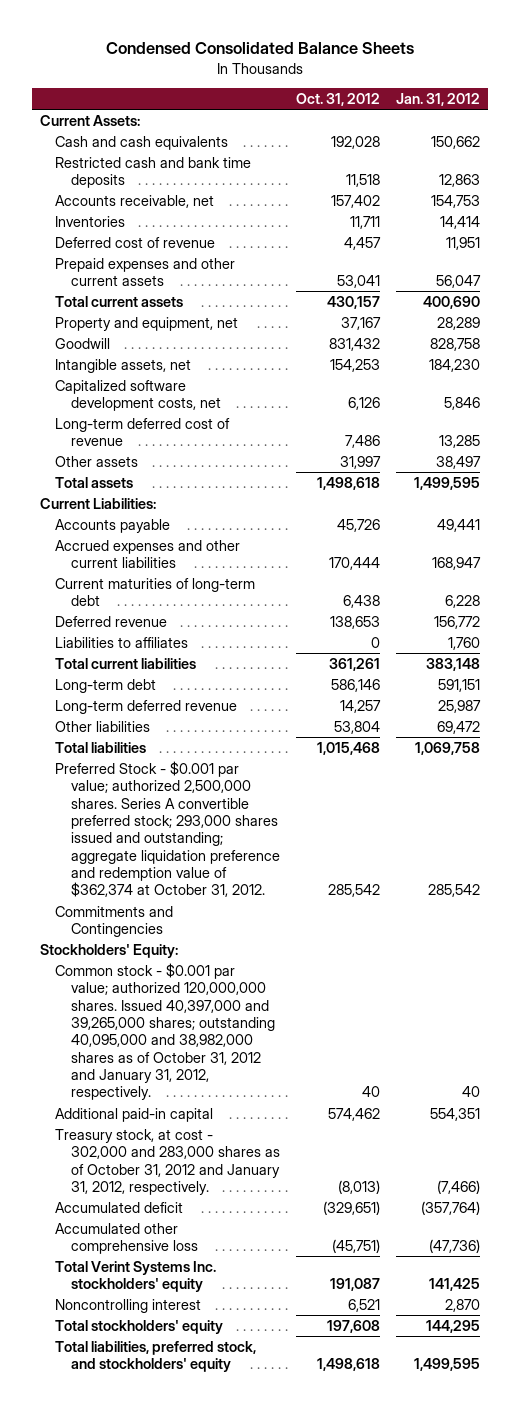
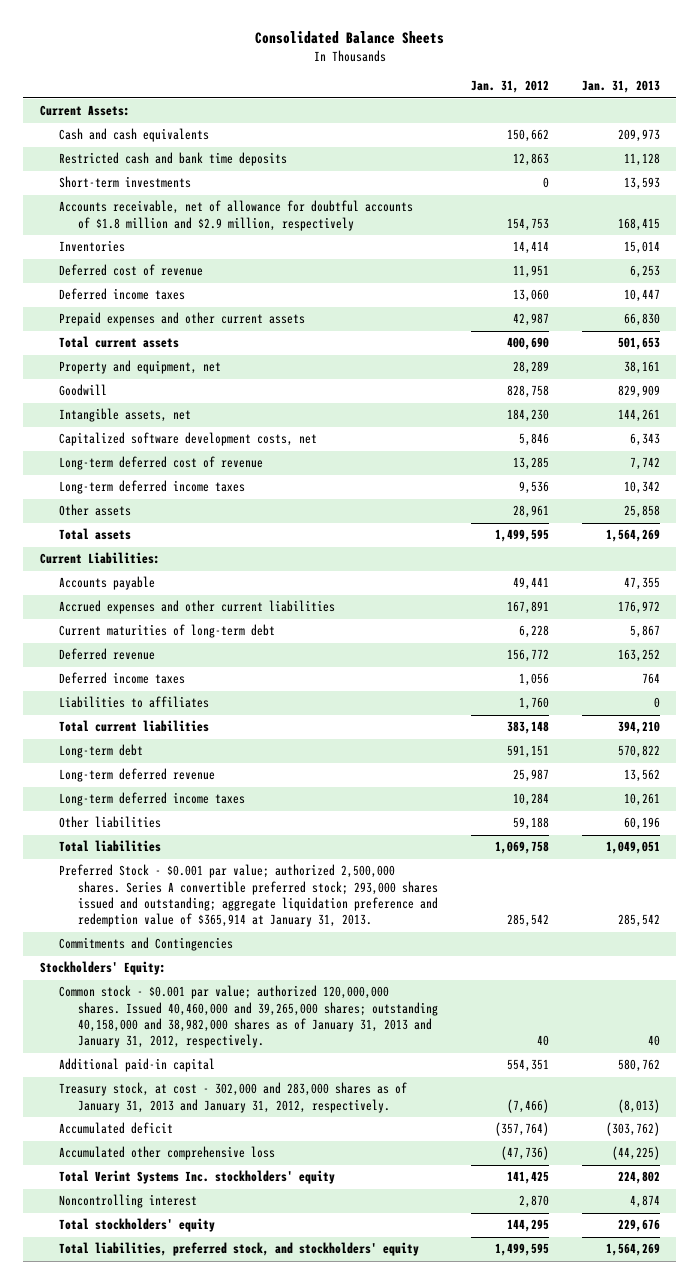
- Condensed Consolidated Balance Sheets
+ Consolidated Balance Sheets
- | Oct. 31, 2012 | Jan. 31, 2012
+ | Jan. 31, 2012 | Jan. 31, 2013
- Accounts receivable, net | 157,402 | 154,753
+ Short-term investments | 0 | 13,593
+ Accounts receivable, net of allowance for doubtful accounts of $1.8 million and $2.9 million, respectively | 154,753 | 168,415
- Prepaid expenses and other current assets | 53,041 | 56,047
+ Deferred income taxes | 13,060 | 10,447
+ Prepaid expenses and other current assets | 42,987 | 66,830
- Other assets | 31,997 | 38,497
+ Long-term deferred income taxes | 9,536 | 10,342
+ Other assets | 28,961 | 25,858
- Accrued expenses and other current liabilities | 170,444 | 168,947
+ Accrued expenses and other current liabilities | 167,891 | 176,972
+ Deferred income taxes | 1,056 | 764
- Other liabilities | 53,804 | 69,472
+ Long-term deferred income taxes | 10,284 | 10,261
+ Other liabilities | 59,188 | 60,196
- Preferred Stock - $0.001 par value; authorized 2,500,000 shares. Series A convertible preferred stock; 293,000 shares issued and outstanding; aggregate liquidation preference and redemption value of $362,374 at October 31, 2012. | 285,542 | 285,542
+ Preferred Stock - $0.001 par value; authorized 2,500,000 shares. Series A convertible preferred stock; 293,000 shares issued and outstanding; aggregate liquidation preference and redemption value of $365,914 at January 31, 2013. | 285,542 | 285,542
- Common stock - $0.001 par value; authorized 120,000,000 shares. Issued 40,397,000 and 39,265,000 shares; outstanding 40,095,000 and 38,982,000 shares as of October 31, 2012 and January 31, 2012, respectively. | 40 | 40
+ Common stock - $0.001 par value; authorized 120,000,000 shares. Issued 40,460,000 and 39,265,000 shares; outstanding 40,158,000 and 38,982,000 shares as of January 31, 2013 and January 31, 2012, respectively. | 40 | 40
- Treasury stock, at cost - 302,000 and 283,000 shares as of October 31, 2012 and January 31, 2012, respectively. | (8,013) | (7,466)
+ Treasury stock, at cost - 302,000 and 283,000 shares as of January 31, 2013 and January 31, 2012, respectively. | (7,466) | (8,013)

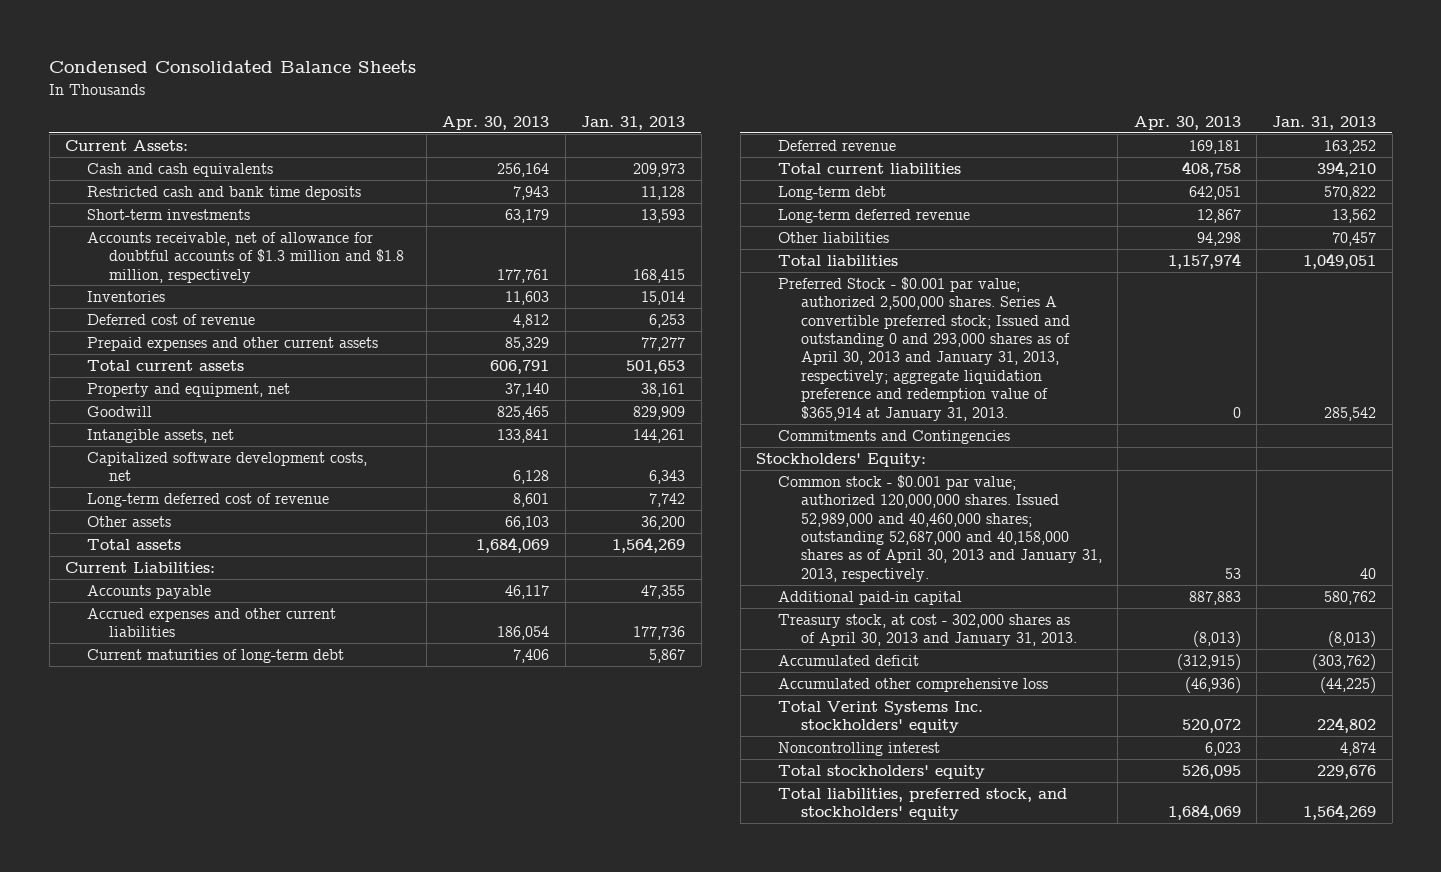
- Consolidated Balance Sheets
+ Condensed Consolidated Balance Sheets
- | Jan. 31, 2012 | Jan. 31, 2013
+ | Apr. 30, 2013 | Jan. 31, 2013
- Accounts receivable, net of allowance for doubtful accounts of $1.8 million and $2.9 million, respectively | 154,753 | 168,415
+ Accounts receivable, net of allowance for doubtful accounts of $1.3 million and $1.8 million, respectively | 177,761 | 168,415
- Deferred income taxes | 13,060 | 10,447
- Prepaid expenses and other current assets | 42,987 | 66,830
+ Prepaid expenses and other current assets | 85,329 | 77,277
- Long-term deferred income taxes | 9,536 | 10,342
- Other assets | 28,961 | 25,858
+ Other assets | 66,103 | 36,200
- Accrued expenses and other current liabilities | 167,891 | 176,972
+ Accrued expenses and other current liabilities | 186,054 | 177,736
- Deferred income taxes | 1,056 | 764
- Liabilities to affiliates | 1,760 | 0
- Long-term deferred income taxes | 10,284 | 10,261
- Other liabilities | 59,188 | 60,196
+ Other liabilities | 94,298 | 70,457
- Preferred Stock - $0.001 par value; authorized 2,500,000 shares. Series A convertible preferred stock; 293,000 shares issued and outstanding; aggregate liquidation preference and redemption value of $365,914 at January 31, 2013. | 285,542 | 285,542
+ Preferred Stock - $0.001 par value; authorized 2,500,000 shares. Series A convertible preferred stock; Issued and outstanding 0 and 293,000 shares as of April 30, 2013 and January 31, 2013, respectively; aggregate liquidation preference and redemption value of $365,914 at January 31, 2013. | 0 | 285,542
- Common stock - $0.001 par value; authorized 120,000,000 shares. Issued 40,460,000 and 39,265,000 shares; outstanding 40,158,000 and 38,982,000 shares as of January 31, 2013 and January 31, 2012, respectively. | 40 | 40
+ Common stock - $0.001 par value; authorized 120,000,000 shares. Issued 52,989,000 and 40,460,000 shares; outstanding 52,687,000 and 40,158,000 shares as of April 30, 2013 and January 31, 2013, respectively. | 53 | 40
- Treasury stock, at cost - 302,000 and 283,000 shares as of January 31, 2013 and January 31, 2012, respectively. | (7,466) | (8,013)
+ Treasury stock, at cost - 302,000 shares as of April 30, 2013 and January 31, 2013. | (8,013) | (8,013)

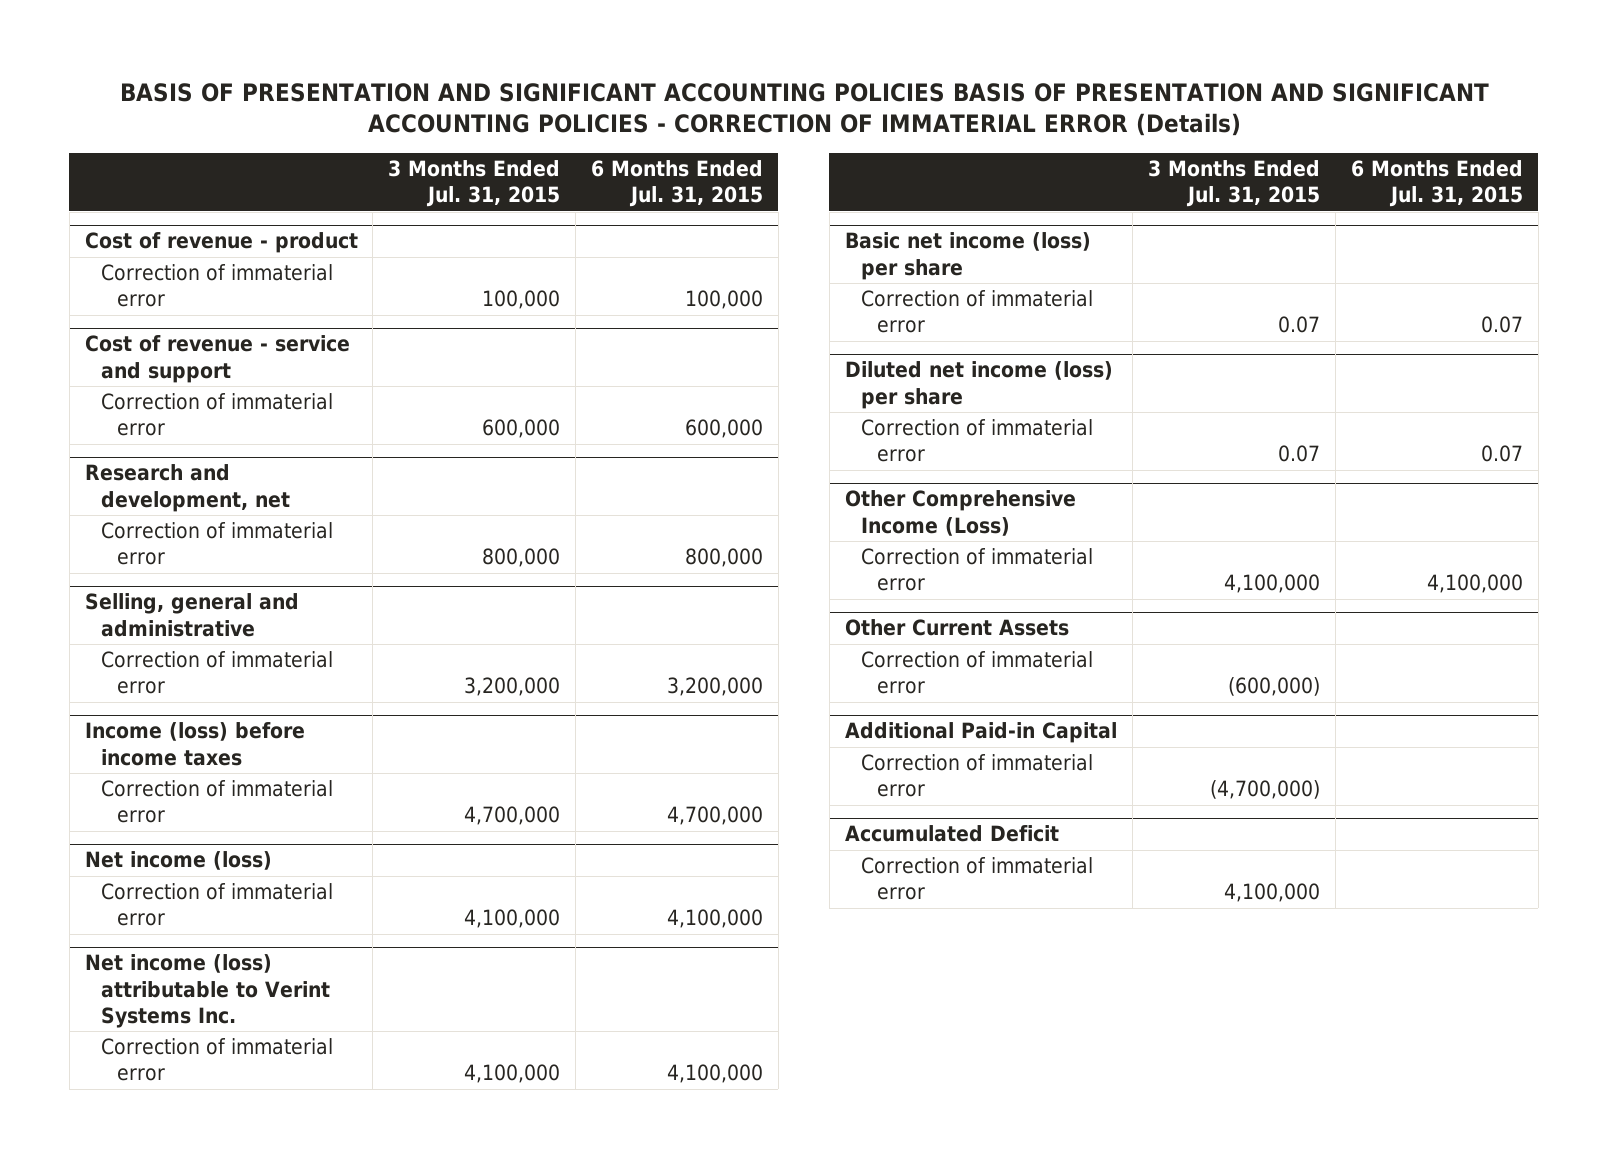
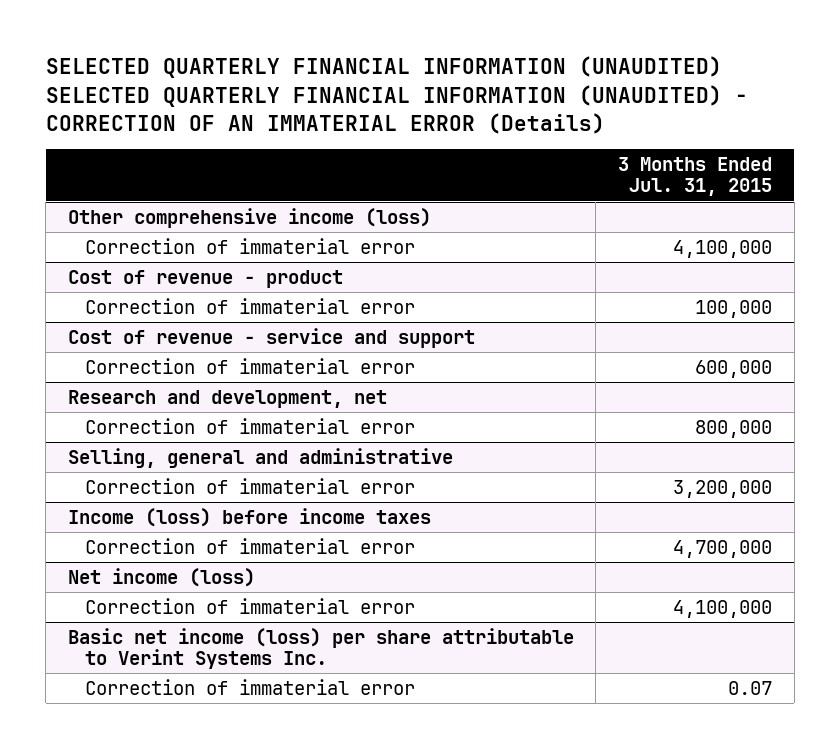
- BASIS OF PRESENTATION AND SIGNIFICANT ACCOUNTING POLICIES BASIS OF PRESENTATION AND SIGNIFICANT ACCOUNTING POLICIES - CORRECTION OF IMMATERIAL ERROR (Details)
+ SELECTED QUARTERLY FINANCIAL INFORMATION (UNAUDITED) SELECTED QUARTERLY FINANCIAL INFORMATION (UNAUDITED) - CORRECTION OF AN IMMATERIAL ERROR (Details)
- | 3 Months Ended Jul. 31, 2015 | 6 Months Ended Jul. 31, 2015
+ | 3 Months Ended Jul. 31, 2015
+ Other comprehensive income (loss)
+ Correction of immaterial error | 4,100,000
- Net income (loss) attributable to Verint Systems Inc.
- Correction of immaterial error | 4,100,000 | 4,100,000
- Basic net income (loss) per share
- Correction of immaterial error | 0.07 | 0.07
- Diluted net income (loss) per share
+ Basic net income (loss) per share attributable to Verint Systems Inc.
- Other Comprehensive Income (Loss)
- Correction of immaterial error | 4,100,000 | 4,100,000
- Other Current Assets
- Correction of immaterial error | (600,000) |
- Additional Paid-in Capital
- Correction of immaterial error | (4,700,000) |
- Accumulated Deficit
- Correction of immaterial error | 4,100,000 |

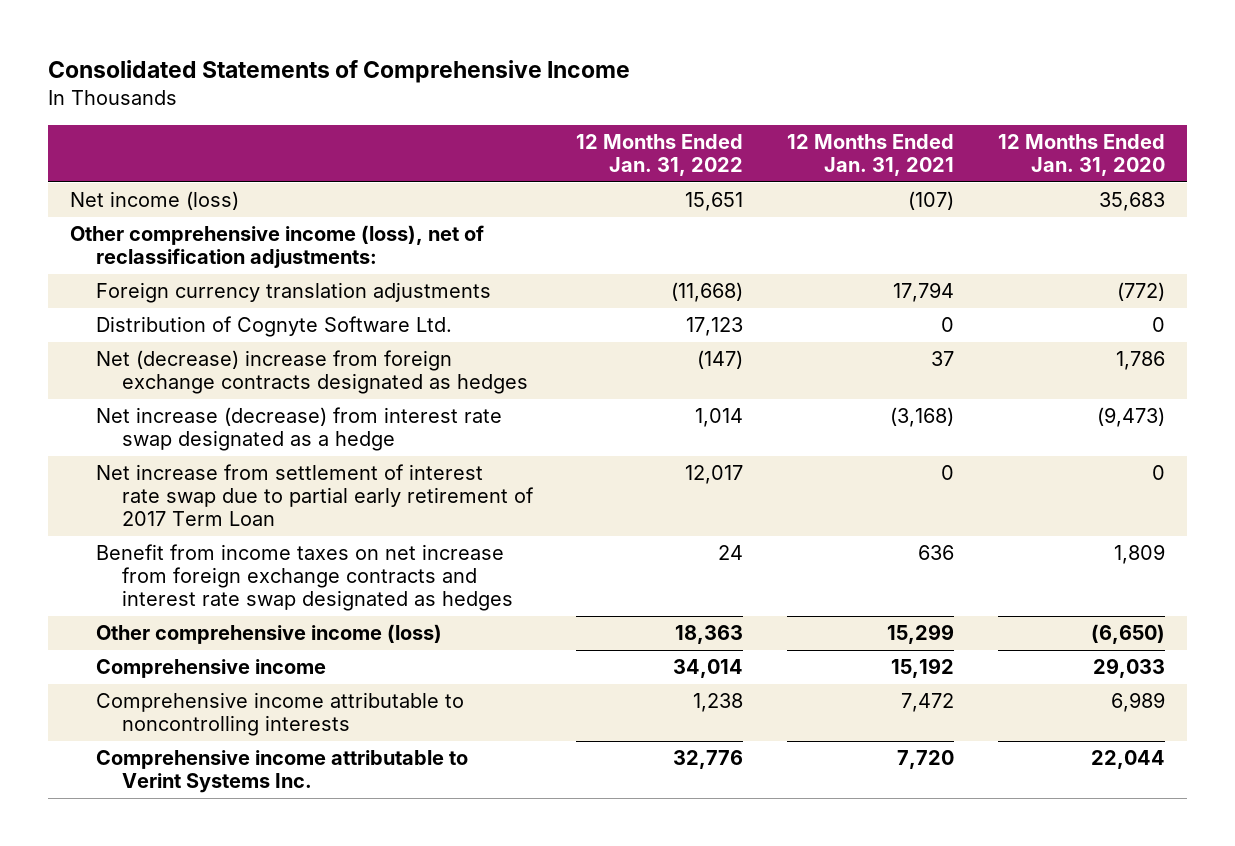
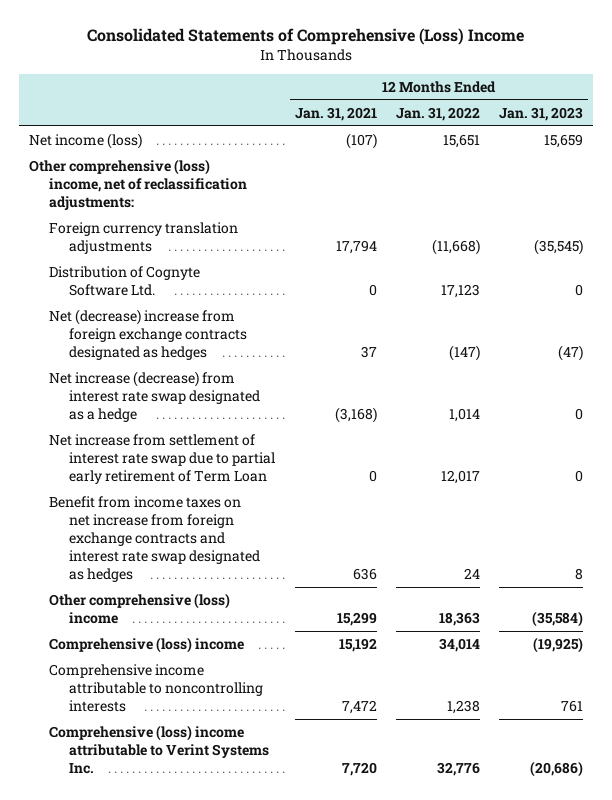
- Consolidated Statements of Comprehensive Income
+ Consolidated Statements of Comprehensive (Loss) Income
- | 12 Months Ended Jan. 31, 2022 | 12 Months Ended Jan. 31, 2021 | 12 Months Ended Jan. 31, 2020
+ | 12 Months Ended Jan. 31, 2021 | 12 Months Ended Jan. 31, 2022 | 12 Months Ended Jan. 31, 2023
- Other comprehensive income (loss), net of reclassification adjustments:
+ Other comprehensive (loss) income, net of reclassification adjustments:
- Net increase from settlement of interest rate swap due to partial early retirement of 2017 Term Loan | 12,017 | 0 | 0
+ Net increase from settlement of interest rate swap due to partial early retirement of Term Loan | 0 | 12,017 | 0
- Other comprehensive income (loss) | 18,363 | 15,299 | (6,650)
- Comprehensive income | 34,014 | 15,192 | 29,033
+ Other comprehensive (loss) income | 15,299 | 18,363 | (35,584)
+ Comprehensive (loss) income | 15,192 | 34,014 | (19,925)
- Comprehensive income attributable to Verint Systems Inc. | 32,776 | 7,720 | 22,044
+ Comprehensive (loss) income attributable to Verint Systems Inc. | 7,720 | 32,776 | (20,686)

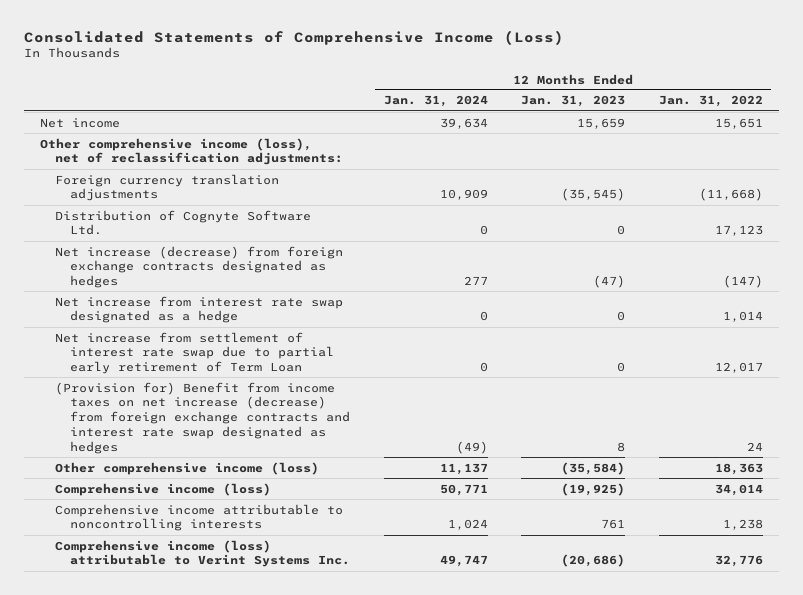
- Consolidated Statements of Comprehensive (Loss) Income
+ Consolidated Statements of Comprehensive Income (Loss)
- | 12 Months Ended Jan. 31, 2021 | 12 Months Ended Jan. 31, 2022 | 12 Months Ended Jan. 31, 2023
+ | 12 Months Ended Jan. 31, 2024 | 12 Months Ended Jan. 31, 2023 | 12 Months Ended Jan. 31, 2022
- Net income (loss) | (107) | 15,651 | 15,659
- Other comprehensive (loss) income, net of reclassification adjustments:
+ Net income | 39,634 | 15,659 | 15,651
+ Other comprehensive income (loss), net of reclassification adjustments:
- Net (decrease) increase from foreign exchange contracts designated as hedges | 37 | (147) | (47)
- Net increase (decrease) from interest rate swap designated as a hedge | (3,168) | 1,014 | 0
+ Net increase (decrease) from foreign exchange contracts designated as hedges | 277 | (47) | (147)
+ Net increase from interest rate swap designated as a hedge | 0 | 0 | 1,014
- Benefit from income taxes on net increase from foreign exchange contracts and interest rate swap designated as hedges | 636 | 24 | 8
- Other comprehensive (loss) income | 15,299 | 18,363 | (35,584)
- Comprehensive (loss) income | 15,192 | 34,014 | (19,925)
+ (Provision for) Benefit from income taxes on net increase (decrease) from foreign exchange contracts and interest rate swap designated as hedges | (49) | 8 | 24
+ Other comprehensive income (loss) | 11,137 | (35,584) | 18,363
+ Comprehensive income (loss) | 50,771 | (19,925) | 34,014
- Comprehensive (loss) income attributable to Verint Systems Inc. | 7,720 | 32,776 | (20,686)
+ Comprehensive income (loss) attributable to Verint Systems Inc. | 49,747 | (20,686) | 32,776

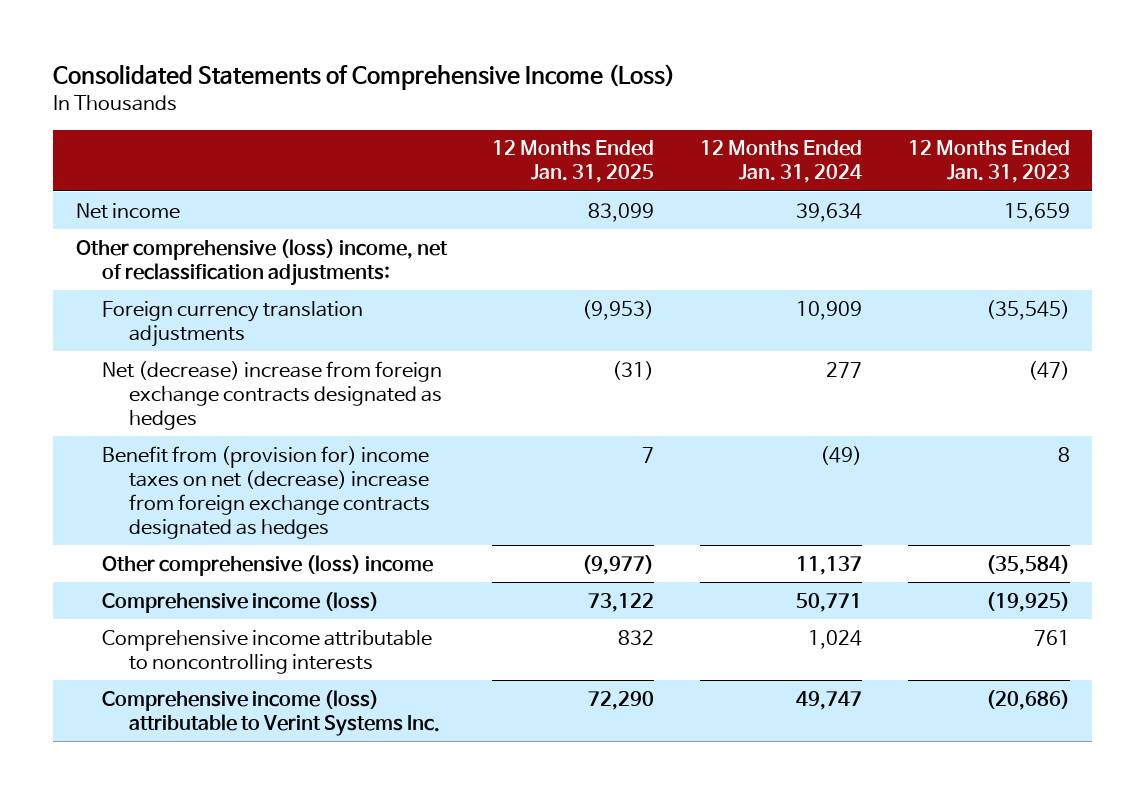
- | 12 Months Ended Jan. 31, 2024 | 12 Months Ended Jan. 31, 2023 | 12 Months Ended Jan. 31, 2022
+ | 12 Months Ended Jan. 31, 2025 | 12 Months Ended Jan. 31, 2024 | 12 Months Ended Jan. 31, 2023
- Other comprehensive income (loss), net of reclassification adjustments:
+ Other comprehensive (loss) income, net of reclassification adjustments:
- Distribution of Cognyte Software Ltd. | 0 | 0 | 17,123
- Net increase (decrease) from foreign exchange contracts designated as hedges | 277 | (47) | (147)
- Net increase from interest rate swap designated as a hedge | 0 | 0 | 1,014
- Net increase from settlement of interest rate swap due to partial early retirement of Term Loan | 0 | 0 | 12,017
- (Provision for) Benefit from income taxes on net increase (decrease) from foreign exchange contracts and interest rate swap designated as hedges | (49) | 8 | 24
- Other comprehensive income (loss) | 11,137 | (35,584) | 18,363
+ Net (decrease) increase from foreign exchange contracts designated as hedges | (31) | 277 | (47)
+ Benefit from (provision for) income taxes on net (decrease) increase from foreign exchange contracts designated as hedges | 7 | (49) | 8
+ Other comprehensive (loss) income | (9,977) | 11,137 | (35,584)

